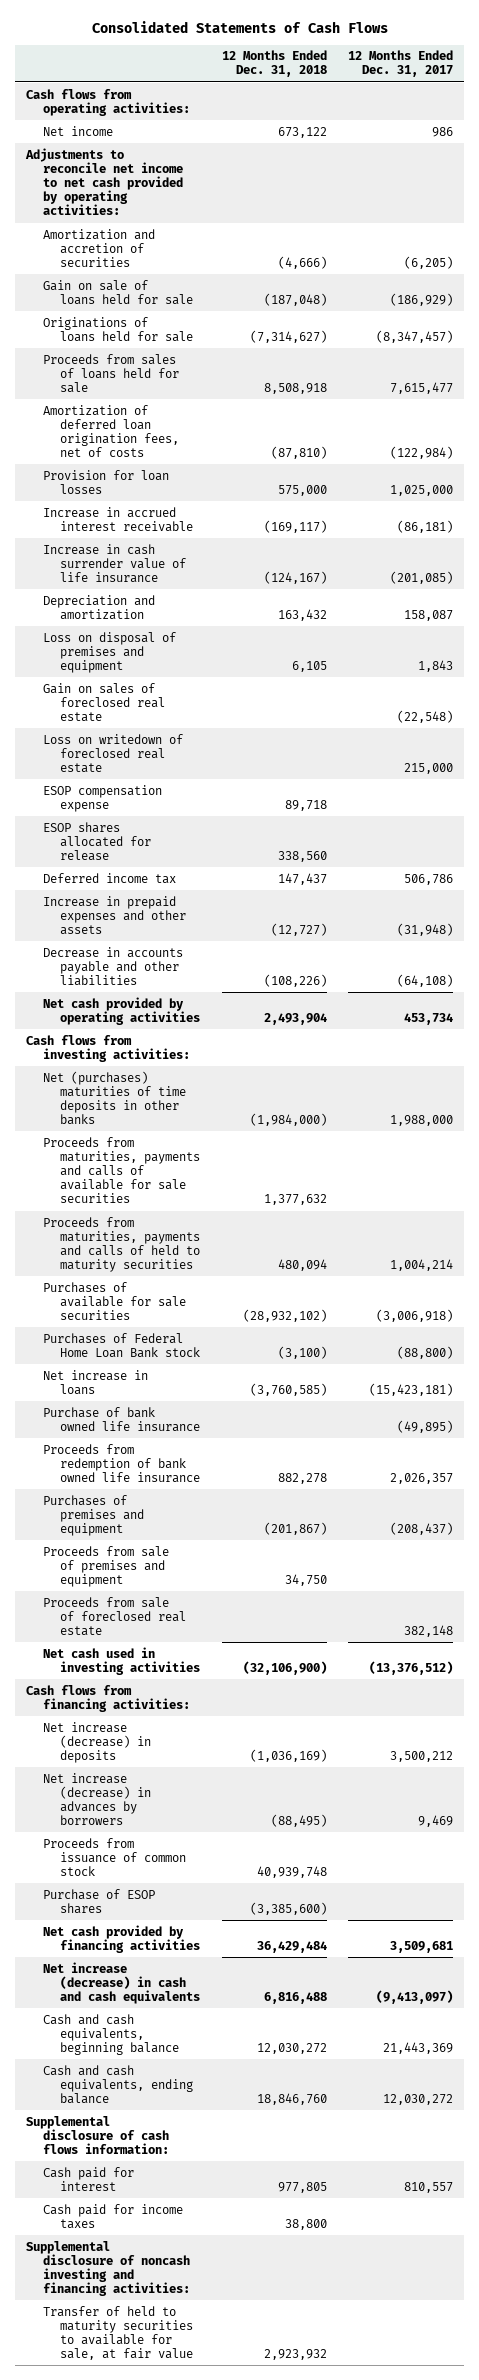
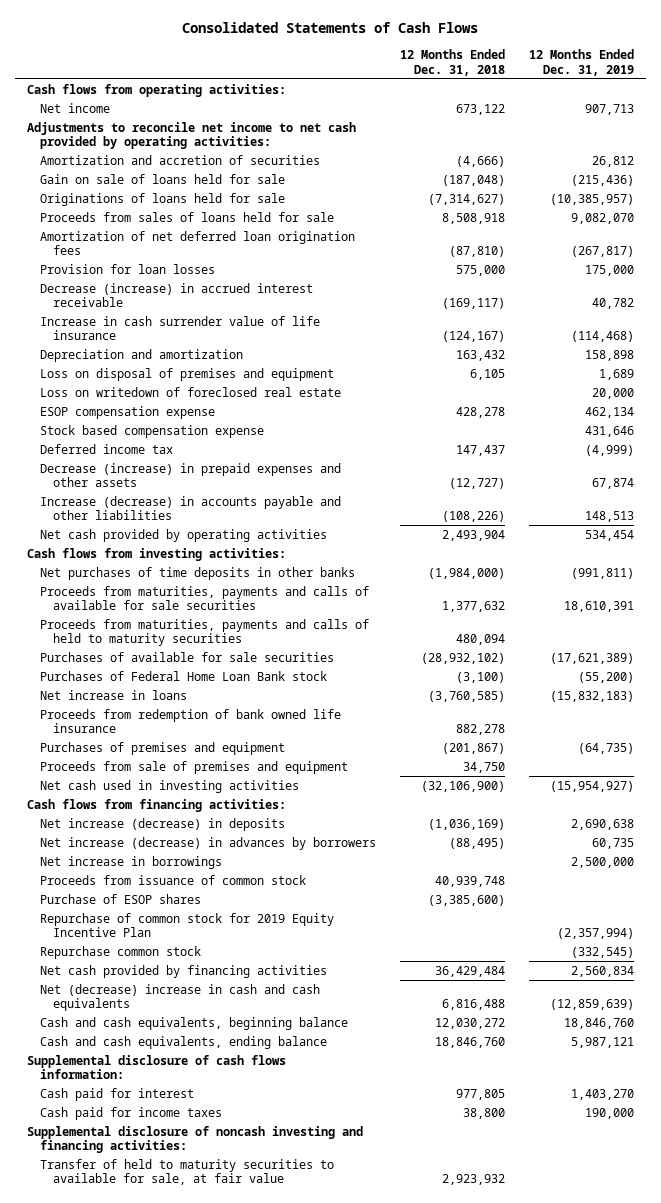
- | 12 Months Ended Dec. 31, 2018 | 12 Months Ended Dec. 31, 2017
+ | 12 Months Ended Dec. 31, 2018 | 12 Months Ended Dec. 31, 2019
- Amortization of deferred loan origination fees, net of costs | (87,810) | (122,984)
+ Amortization of net deferred loan origination fees | (87,810) | (267,817)
- Increase in accrued interest receivable | (169,117) | (86,181)
+ Decrease (increase) in accrued interest receivable | (169,117) | 40,782
- Gain on sales of foreclosed real estate | | (22,548)
- ESOP compensation expense | 89,718 |
- ESOP shares allocated for release | 338,560 |
+ ESOP compensation expense | 428,278 | 462,134
+ Stock based compensation expense | | 431,646
- Increase in prepaid expenses and other assets | (12,727) | (31,948)
- Decrease in accounts payable and other liabilities | (108,226) | (64,108)
+ Decrease (increase) in prepaid expenses and other assets | (12,727) | 67,874
+ Increase (decrease) in accounts payable and other liabilities | (108,226) | 148,513
- Net (purchases) maturities of time deposits in other banks | (1,984,000) | 1,988,000
+ Net purchases of time deposits in other banks | (1,984,000) | (991,811)
- Purchase of bank owned life insurance | | (49,895)
- Proceeds from sale of foreclosed real estate | | 382,148
+ Net increase in borrowings | | 2,500,000
+ Repurchase of common stock for 2019 Equity Incentive Plan | | (2,357,994)
+ Repurchase common stock | | (332,545)
- Net increase (decrease) in cash and cash equivalents | 6,816,488 | (9,413,097)
+ Net (decrease) increase in cash and cash equivalents | 6,816,488 | (12,859,639)

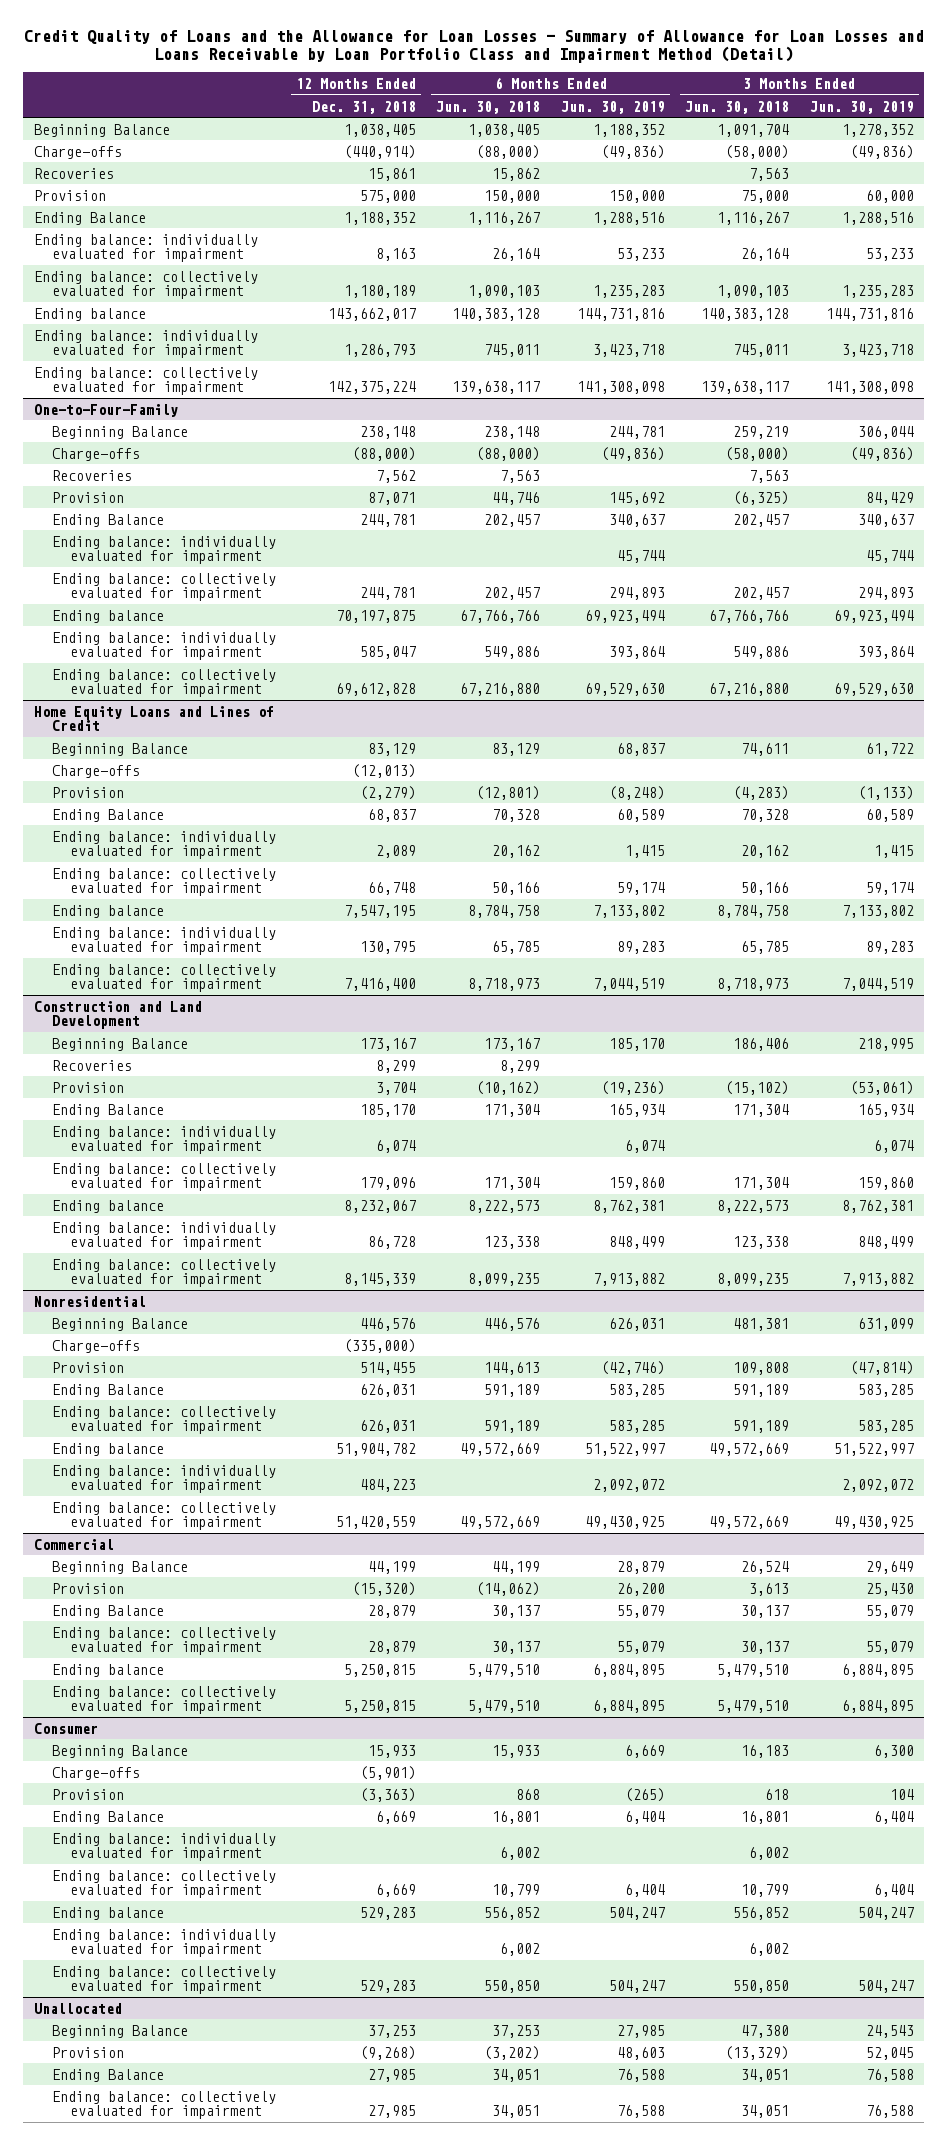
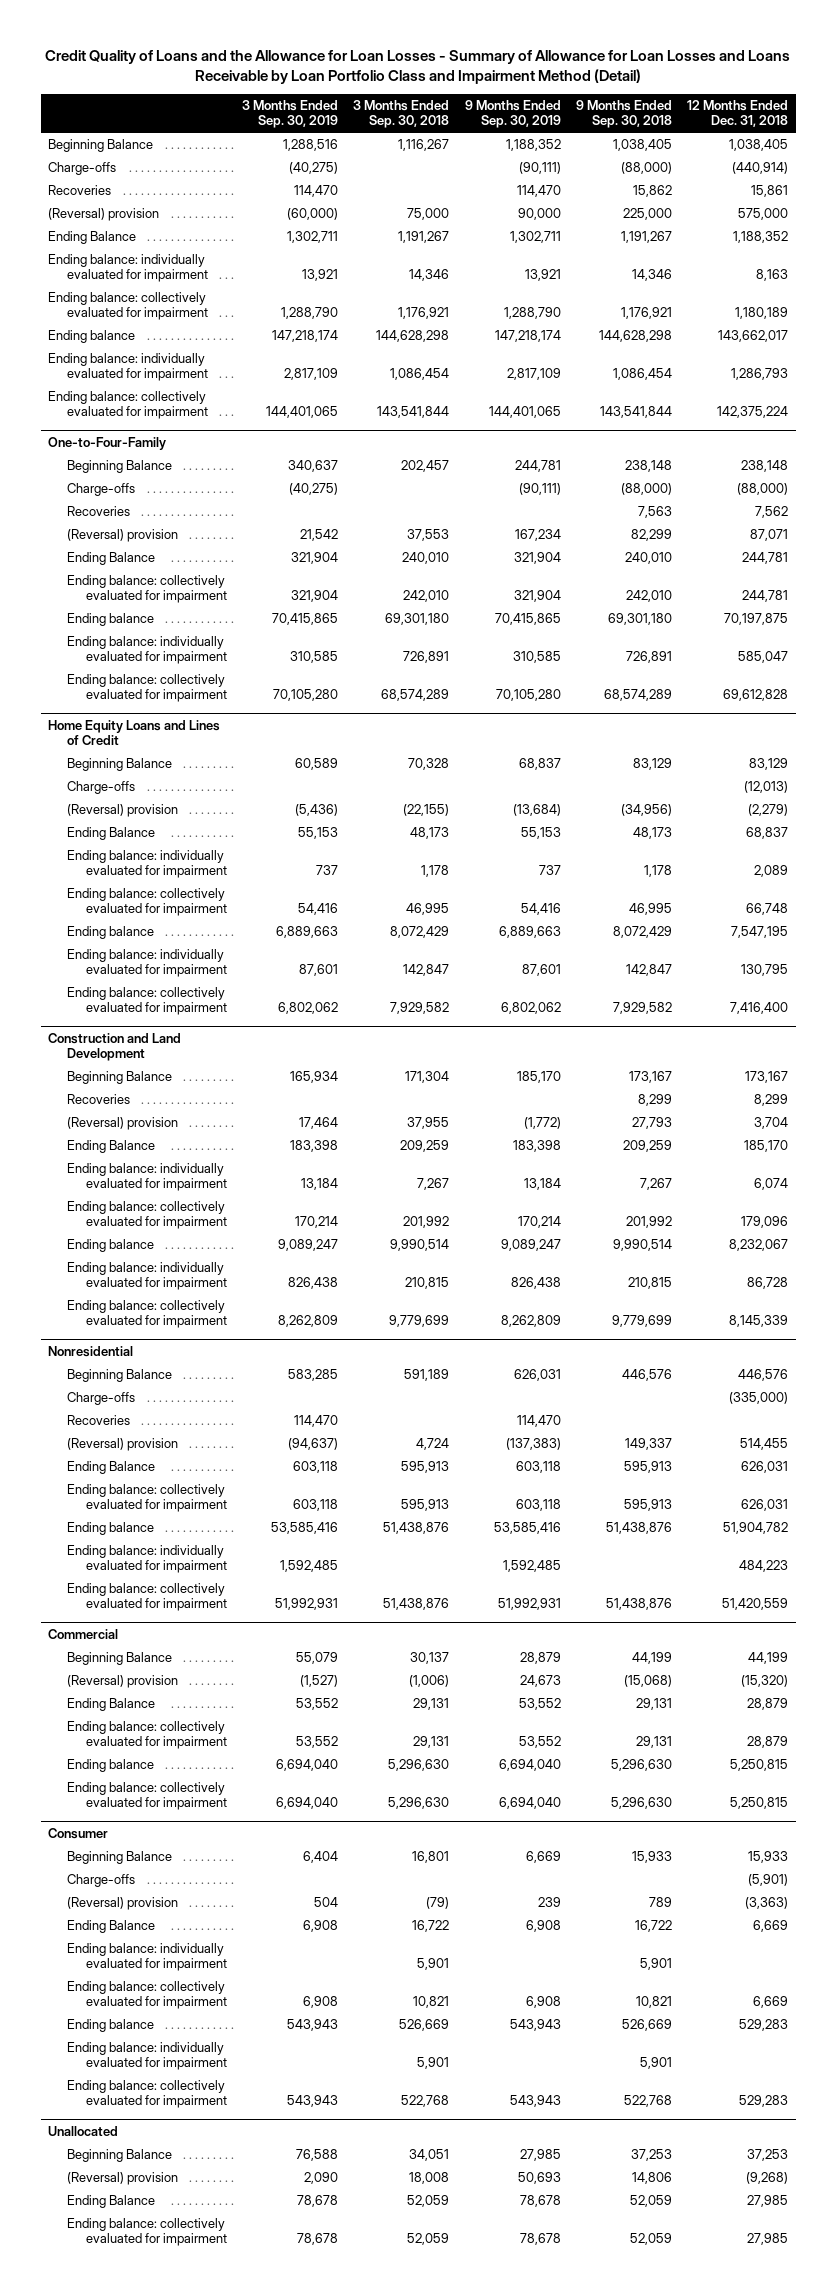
- | 12 Months Ended Dec. 31, 2018 | 6 Months Ended Jun. 30, 2018 | 6 Months Ended Jun. 30, 2019 | 3 Months Ended Jun. 30, 2018 | 3 Months Ended Jun. 30, 2019
+ | 3 Months Ended Sep. 30, 2019 | 3 Months Ended Sep. 30, 2018 | 9 Months Ended Sep. 30, 2019 | 9 Months Ended Sep. 30, 2018 | 12 Months Ended Dec. 31, 2018
- Provision | 575,000 | 150,000 | 150,000 | 75,000 | 60,000
+ (Reversal) provision | (60,000) | 75,000 | 90,000 | 225,000 | 575,000
@ One-to-Four-Family
- Provision | 87,071 | 44,746 | 145,692 | (6,325) | 84,429
+ (Reversal) provision | 21,542 | 37,553 | 167,234 | 82,299 | 87,071
- Ending balance: individually evaluated for impairment | | | 45,744 | | 45,744
@ Home Equity Loans and Lines of Credit
- Provision | (2,279) | (12,801) | (8,248) | (4,283) | (1,133)
+ (Reversal) provision | (5,436) | (22,155) | (13,684) | (34,956) | (2,279)
@ Construction and Land Development
- Provision | 3,704 | (10,162) | (19,236) | (15,102) | (53,061)
+ (Reversal) provision | 17,464 | 37,955 | (1,772) | 27,793 | 3,704
@ Nonresidential
- Provision | 514,455 | 144,613 | (42,746) | 109,808 | (47,814)
+ Recoveries | 114,470 | | 114,470 | |
+ (Reversal) provision | (94,637) | 4,724 | (137,383) | 149,337 | 514,455
@ Commercial
- Provision | (15,320) | (14,062) | 26,200 | 3,613 | 25,430
+ (Reversal) provision | (1,527) | (1,006) | 24,673 | (15,068) | (15,320)
@ Consumer
- Provision | (3,363) | 868 | (265) | 618 | 104
+ (Reversal) provision | 504 | (79) | 239 | 789 | (3,363)
@ Unallocated
- Provision | (9,268) | (3,202) | 48,603 | (13,329) | 52,045
+ (Reversal) provision | 2,090 | 18,008 | 50,693 | 14,806 | (9,268)

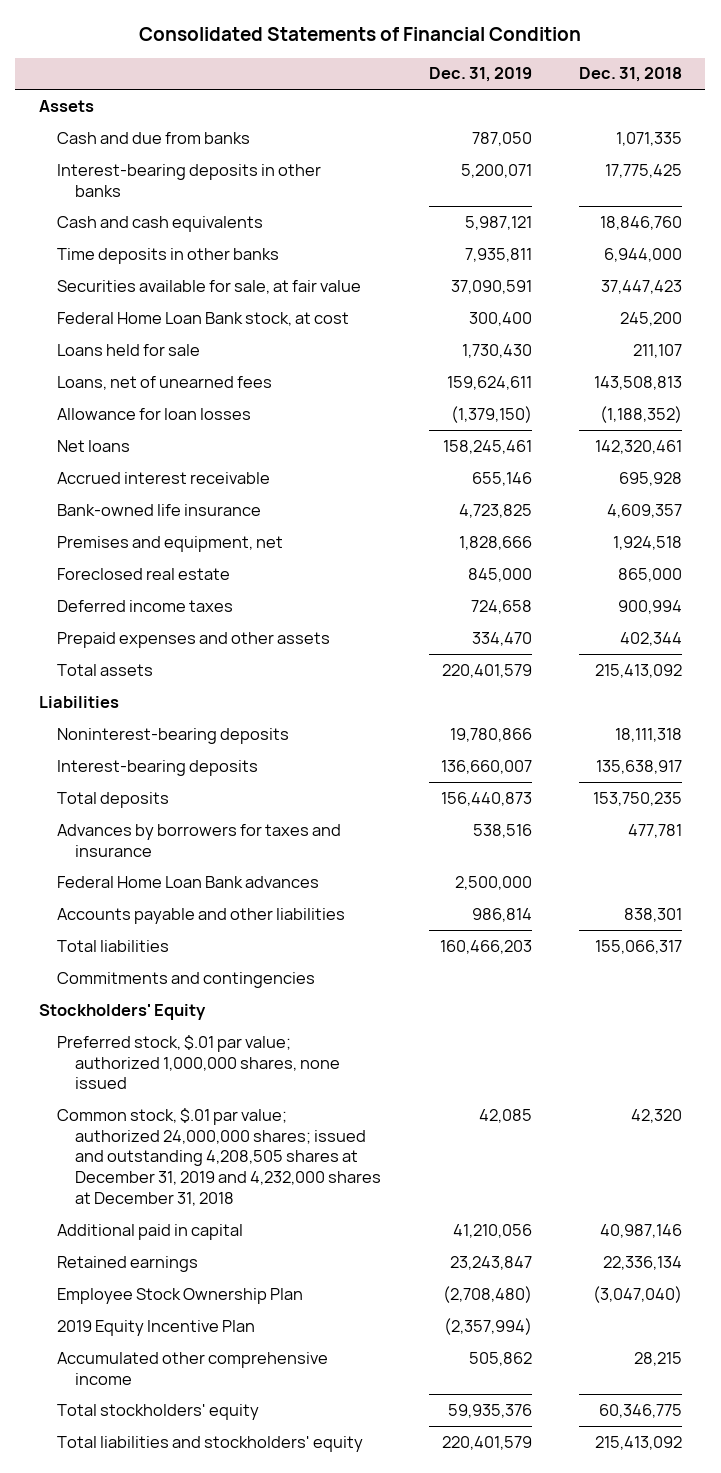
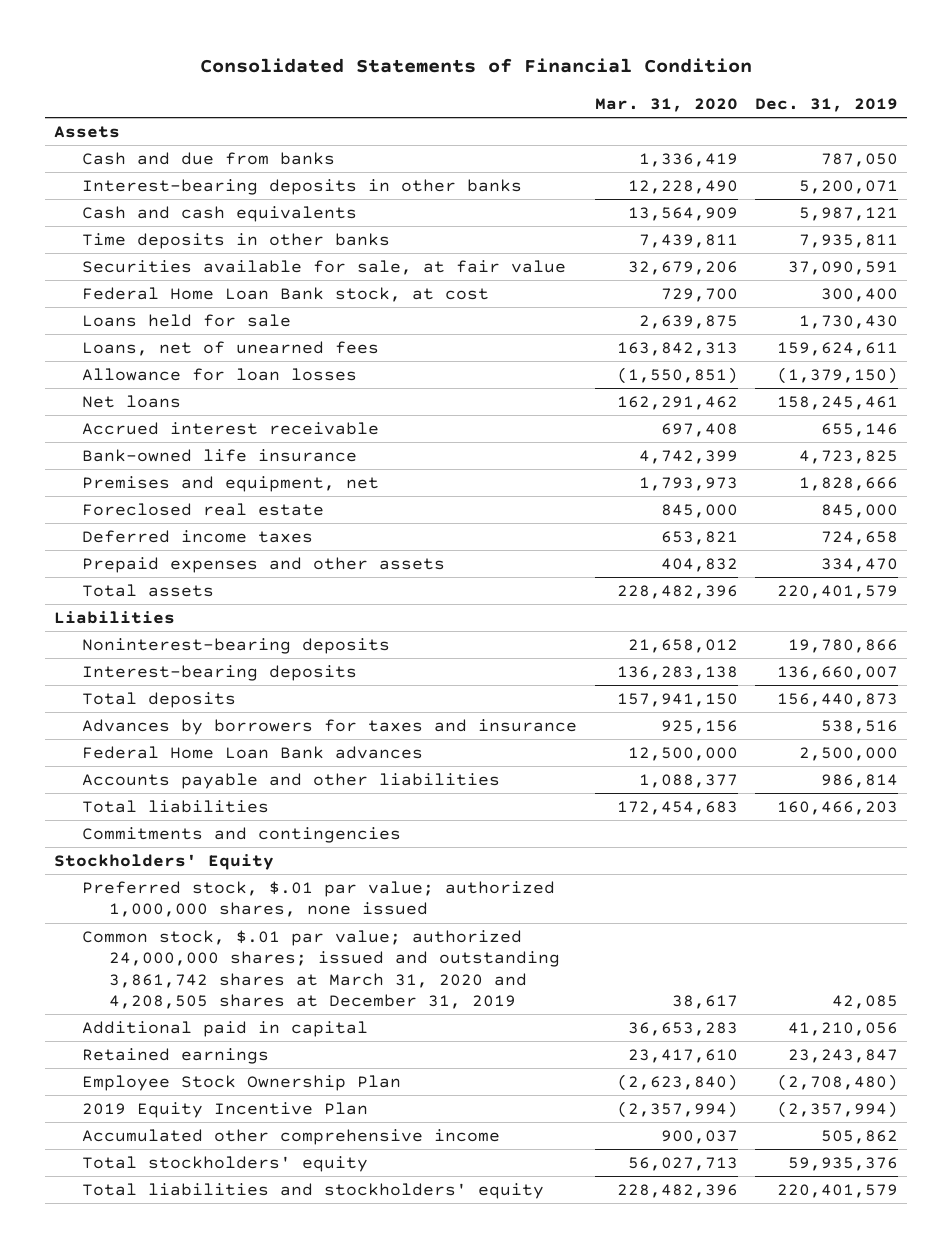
- | Dec. 31, 2019 | Dec. 31, 2018
+ | Mar. 31, 2020 | Dec. 31, 2019
- Common stock, $.01 par value; authorized 24,000,000 shares; issued and outstanding 4,208,505 shares at December 31, 2019 and 4,232,000 shares at December 31, 2018 | 42,085 | 42,320
+ Common stock, $.01 par value; authorized 24,000,000 shares; issued and outstanding 3,861,742 shares at March 31, 2020 and 4,208,505 shares at December 31, 2019 | 38,617 | 42,085

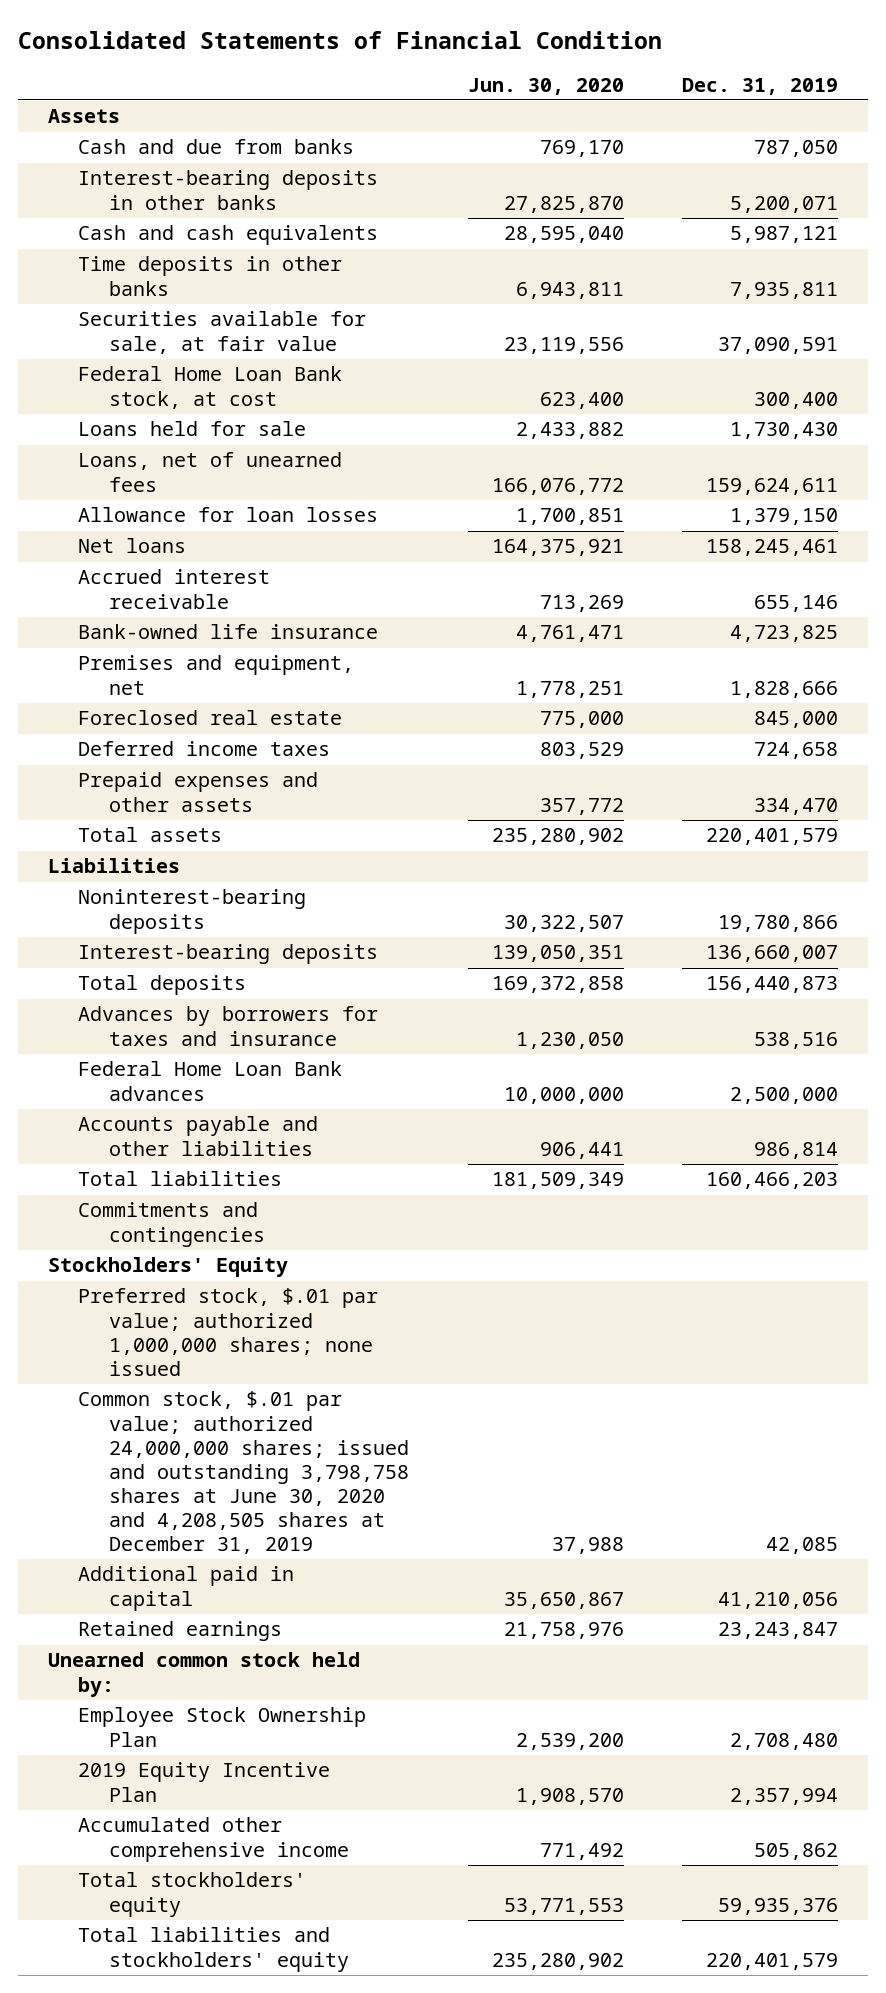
- | Mar. 31, 2020 | Dec. 31, 2019
+ | Jun. 30, 2020 | Dec. 31, 2019
- Allowance for loan losses | (1,550,851) | (1,379,150)
+ Allowance for loan losses | 1,700,851 | 1,379,150
- Preferred stock, $.01 par value; authorized 1,000,000 shares, none issued
- Common stock, $.01 par value; authorized 24,000,000 shares; issued and outstanding 3,861,742 shares at March 31, 2020 and 4,208,505 shares at December 31, 2019 | 38,617 | 42,085
+ Preferred stock, $.01 par value; authorized 1,000,000 shares; none issued
+ Common stock, $.01 par value; authorized 24,000,000 shares; issued and outstanding 3,798,758 shares at June 30, 2020 and 4,208,505 shares at December 31, 2019 | 37,988 | 42,085
- Employee Stock Ownership Plan | (2,623,840) | (2,708,480)
- 2019 Equity Incentive Plan | (2,357,994) | (2,357,994)
+ Unearned common stock held by:
+ Employee Stock Ownership Plan | 2,539,200 | 2,708,480
+ 2019 Equity Incentive Plan | 1,908,570 | 2,357,994

